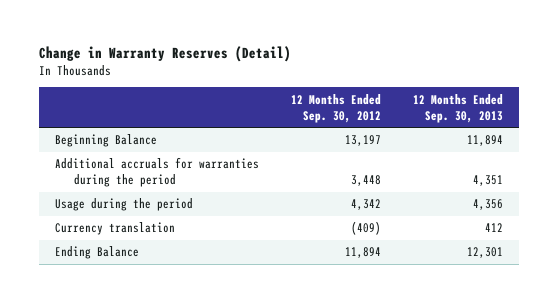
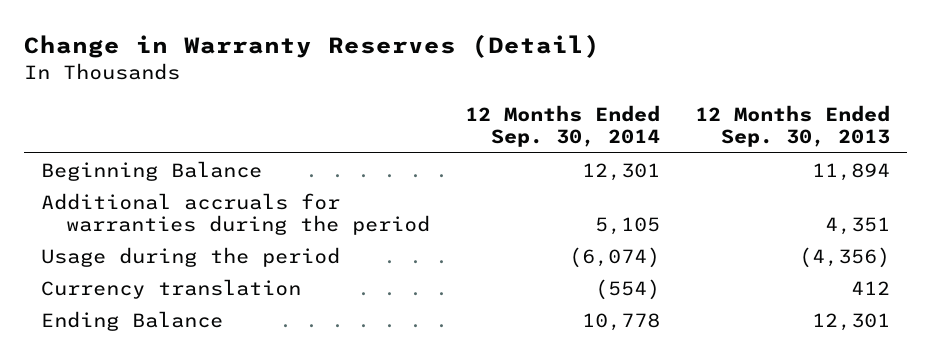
- | 12 Months Ended Sep. 30, 2012 | 12 Months Ended Sep. 30, 2013
+ | 12 Months Ended Sep. 30, 2014 | 12 Months Ended Sep. 30, 2013
- Usage during the period | 4,342 | 4,356
+ Usage during the period | (6,074) | (4,356)

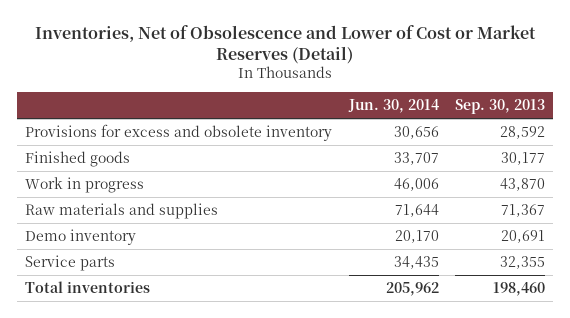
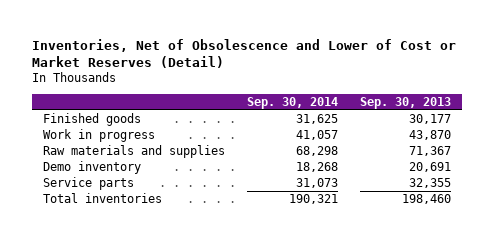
- | Jun. 30, 2014 | Sep. 30, 2013
+ | Sep. 30, 2014 | Sep. 30, 2013
- Provisions for excess and obsolete inventory | 30,656 | 28,592

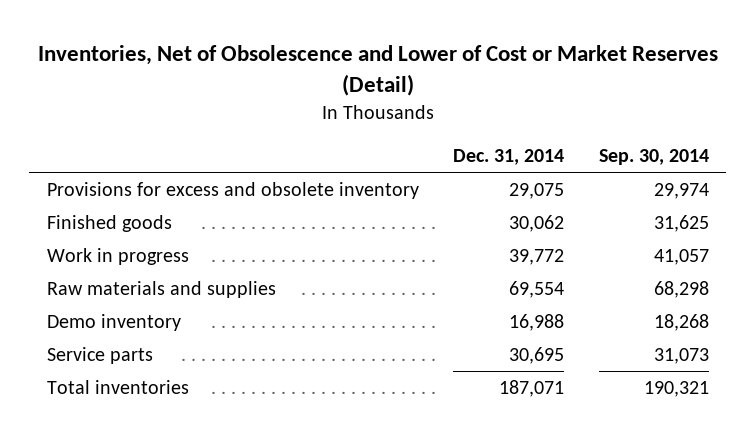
- | Sep. 30, 2014 | Sep. 30, 2013
+ | Dec. 31, 2014 | Sep. 30, 2014
+ Provisions for excess and obsolete inventory | 29,075 | 29,974

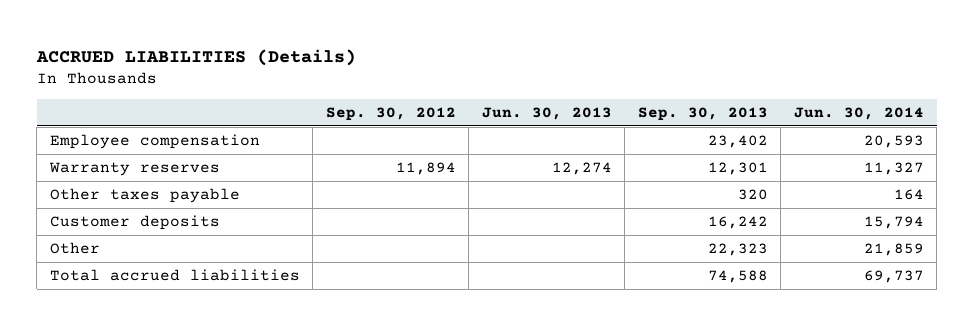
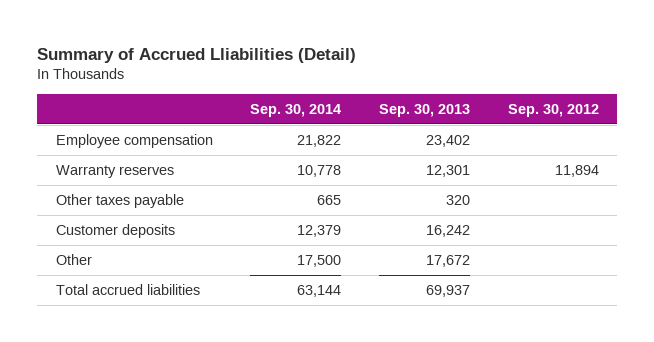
- ACCRUED LIABILITIES (Details)
+ Summary of Accrued Lliabilities (Detail)
- | Sep. 30, 2012 | Jun. 30, 2013 | Sep. 30, 2013 | Jun. 30, 2014
+ | Sep. 30, 2014 | Sep. 30, 2013 | Sep. 30, 2012
- Other | | | 22,323 | 21,859
- Total accrued liabilities | | | 74,588 | 69,737
+ Other | 17,500 | 17,672 |
+ Total accrued liabilities | 63,144 | 69,937 |

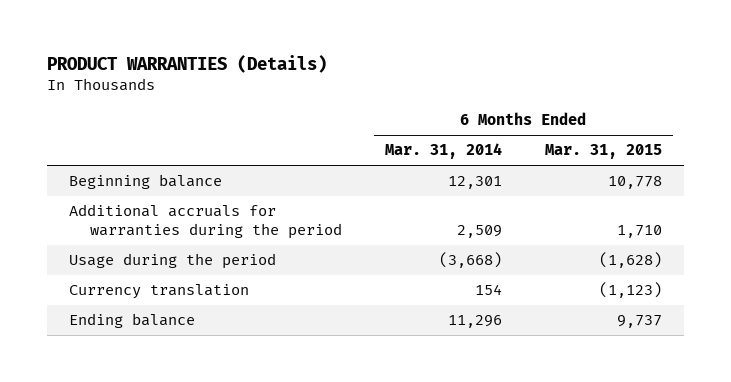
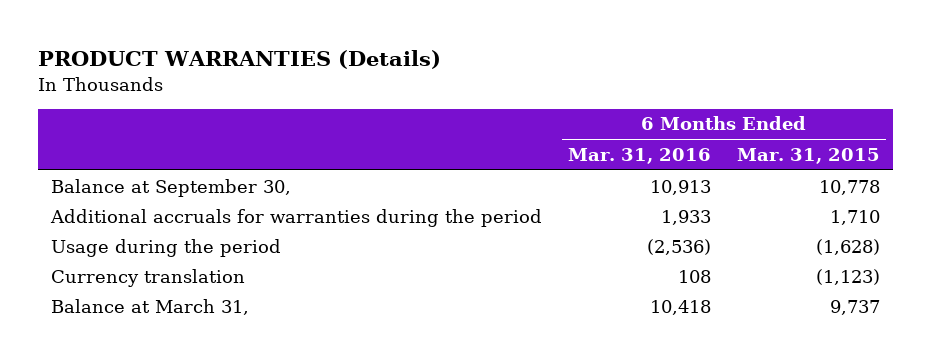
- | 6 Months Ended Mar. 31, 2014 | 6 Months Ended Mar. 31, 2015
+ | 6 Months Ended Mar. 31, 2016 | 6 Months Ended Mar. 31, 2015
- Beginning balance | 12,301 | 10,778
+ Balance at September 30, | 10,913 | 10,778
- Ending balance | 11,296 | 9,737
+ Balance at March 31, | 10,418 | 9,737

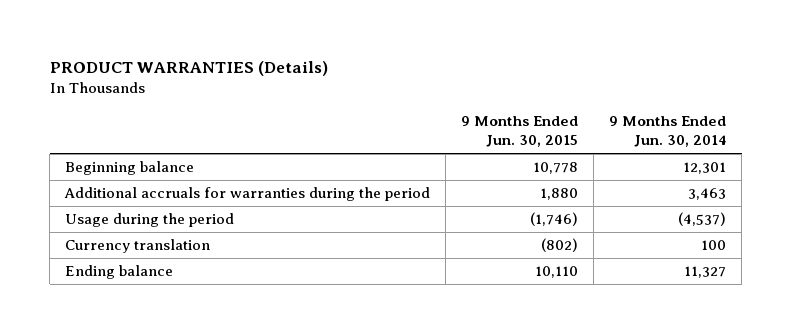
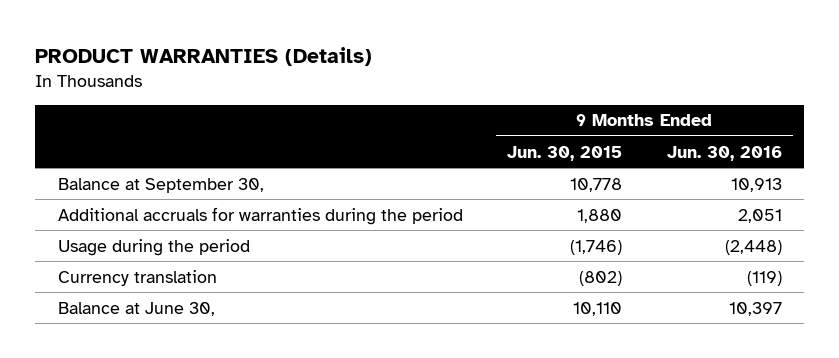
- | 9 Months Ended Jun. 30, 2015 | 9 Months Ended Jun. 30, 2014
+ | 9 Months Ended Jun. 30, 2015 | 9 Months Ended Jun. 30, 2016
- Beginning balance | 10,778 | 12,301
+ Balance at September 30, | 10,778 | 10,913
- Ending balance | 10,110 | 11,327
+ Balance at June 30, | 10,110 | 10,397

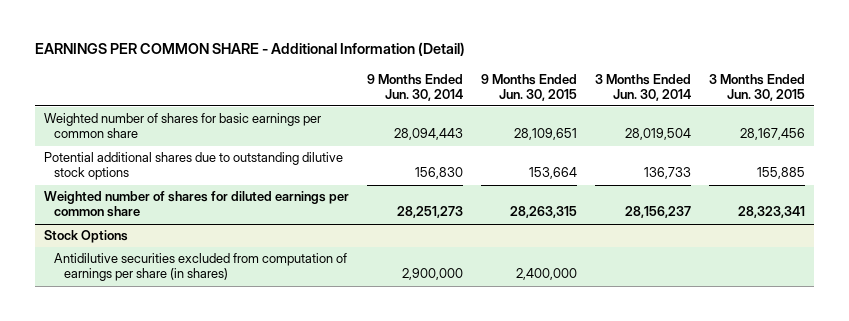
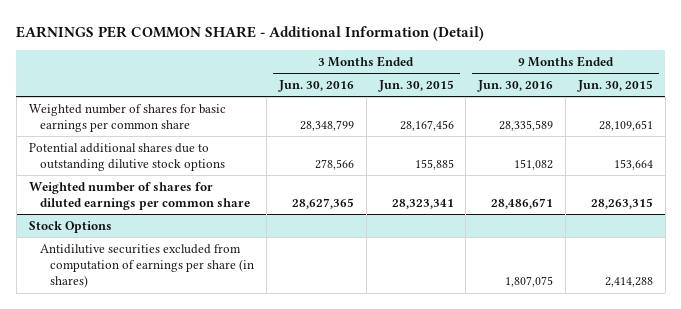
- | 9 Months Ended Jun. 30, 2014 | 9 Months Ended Jun. 30, 2015 | 3 Months Ended Jun. 30, 2014 | 3 Months Ended Jun. 30, 2015
+ | 3 Months Ended Jun. 30, 2016 | 3 Months Ended Jun. 30, 2015 | 9 Months Ended Jun. 30, 2016 | 9 Months Ended Jun. 30, 2015
@ Stock Options
- Antidilutive securities excluded from computation of earnings per share (in shares) | 2,900,000 | 2,400,000 | |
+ Antidilutive securities excluded from computation of earnings per share (in shares) | | | 1,807,075 | 2,414,288

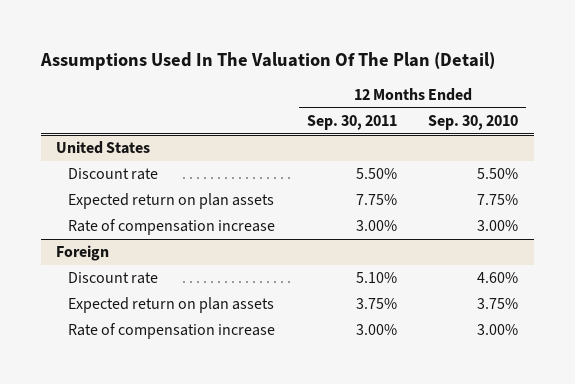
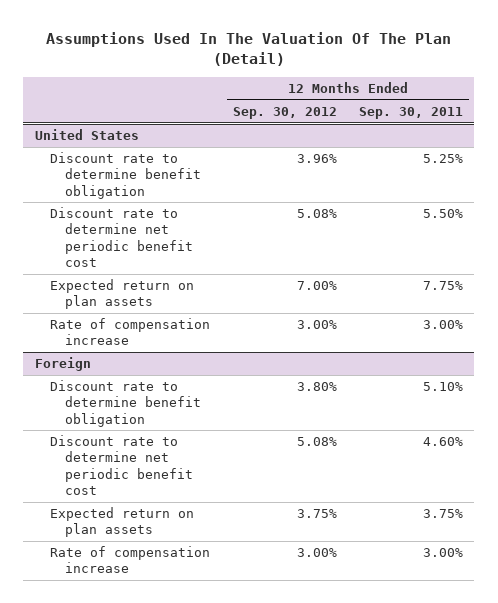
- | 12 Months Ended Sep. 30, 2011 | 12 Months Ended Sep. 30, 2010
+ | 12 Months Ended Sep. 30, 2012 | 12 Months Ended Sep. 30, 2011
@ United States
- Discount rate | 5.50% | 5.50%
+ Discount rate to determine benefit obligation | 3.96% | 5.25%
+ Discount rate to determine net periodic benefit cost | 5.08% | 5.50%
@ Foreign
- Discount rate | 5.10% | 4.60%
+ Discount rate to determine benefit obligation | 3.80% | 5.10%
+ Discount rate to determine net periodic benefit cost | 5.08% | 4.60%

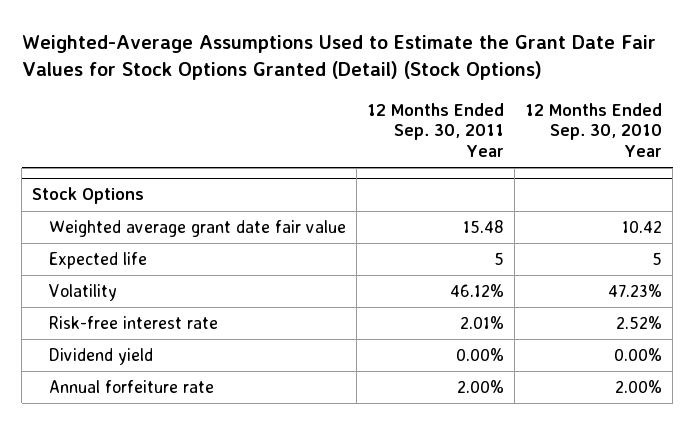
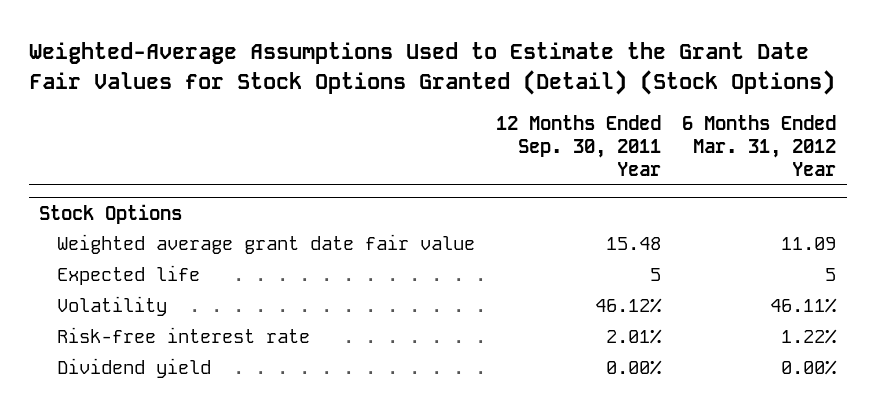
- | 12 Months Ended Sep. 30, 2011 Year | 12 Months Ended Sep. 30, 2010 Year
+ | 12 Months Ended Sep. 30, 2011 Year | 6 Months Ended Mar. 31, 2012 Year
@ Stock Options
- Annual forfeiture rate | 2.00% | 2.00%

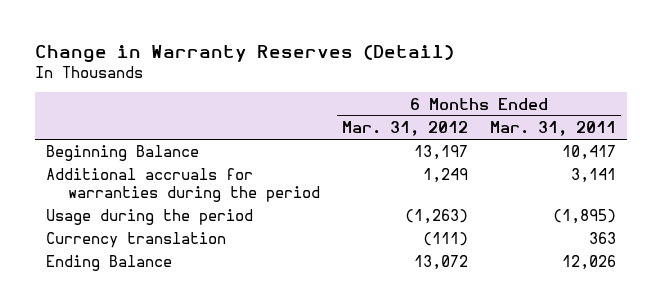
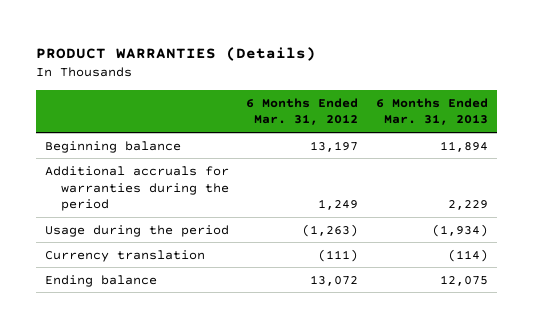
- Change in Warranty Reserves (Detail)
+ PRODUCT WARRANTIES (Details)
- | 6 Months Ended Mar. 31, 2012 | 6 Months Ended Mar. 31, 2011
+ | 6 Months Ended Mar. 31, 2012 | 6 Months Ended Mar. 31, 2013
- Beginning Balance | 13,197 | 10,417
+ Beginning balance | 13,197 | 11,894
- Ending Balance | 13,072 | 12,026
+ Ending balance | 13,072 | 12,075

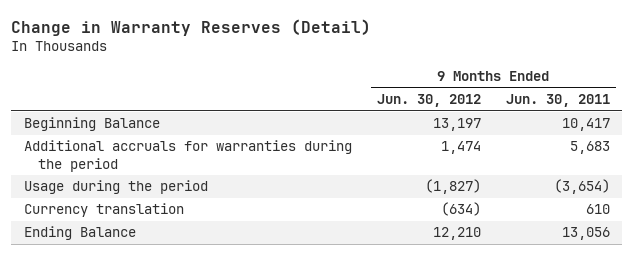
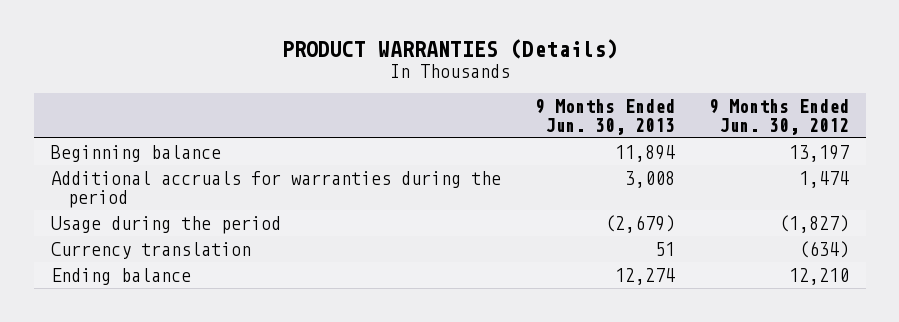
- Change in Warranty Reserves (Detail)
+ PRODUCT WARRANTIES (Details)
- | 9 Months Ended Jun. 30, 2012 | 9 Months Ended Jun. 30, 2011
+ | 9 Months Ended Jun. 30, 2013 | 9 Months Ended Jun. 30, 2012
- Beginning Balance | 13,197 | 10,417
+ Beginning balance | 11,894 | 13,197
- Ending Balance | 12,210 | 13,056
+ Ending balance | 12,274 | 12,210

